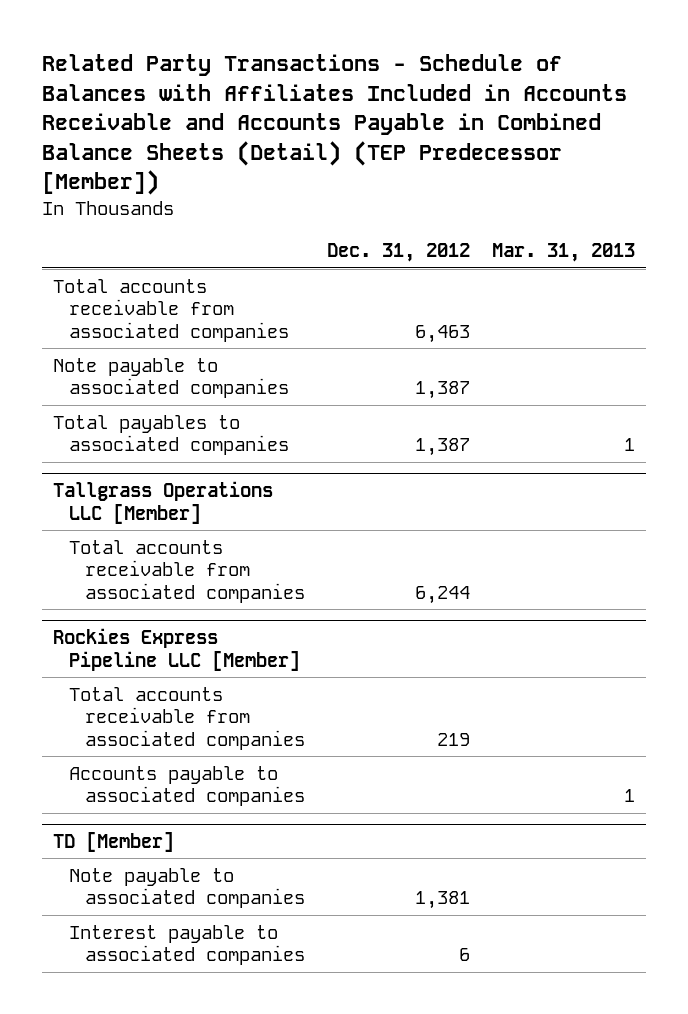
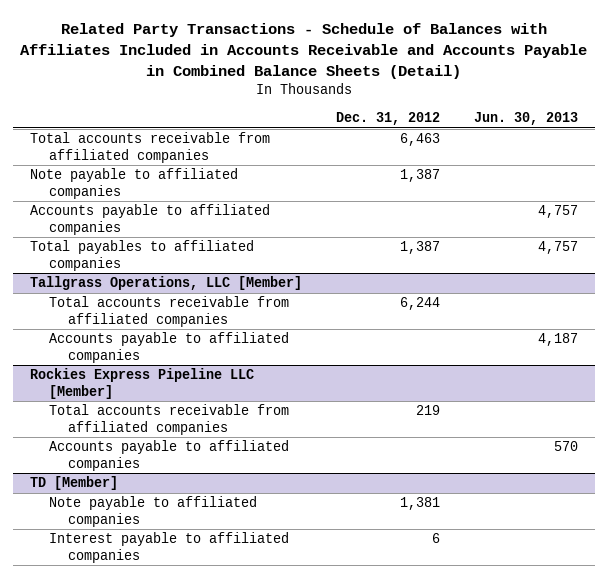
- Related Party Transactions - Schedule of Balances with Affiliates Included in Accounts Receivable and Accounts Payable in Combined Balance Sheets (Detail) (TEP Predecessor [Member])
+ Related Party Transactions - Schedule of Balances with Affiliates Included in Accounts Receivable and Accounts Payable in Combined Balance Sheets (Detail)
- | Dec. 31, 2012 | Mar. 31, 2013
+ | Dec. 31, 2012 | Jun. 30, 2013
- Total accounts receivable from associated companies | 6,463 |
- Note payable to associated companies | 1,387 |
- Total payables to associated companies | 1,387 | 1
- Tallgrass Operations LLC [Member]
- Total accounts receivable from associated companies | 6,244 |
+ Total accounts receivable from affiliated companies | 6,463 |
+ Note payable to affiliated companies | 1,387 |
+ Accounts payable to affiliated companies | | 4,757
+ Total payables to affiliated companies | 1,387 | 4,757
+ Tallgrass Operations, LLC [Member]
+ Total accounts receivable from affiliated companies | 6,244 |
+ Accounts payable to affiliated companies | | 4,187
@ Rockies Express Pipeline LLC [Member]
- Total accounts receivable from associated companies | 219 |
- Accounts payable to associated companies | | 1
+ Total accounts receivable from affiliated companies | 219 |
+ Accounts payable to affiliated companies | | 570
@ TD [Member]
- Note payable to associated companies | 1,381 |
- Interest payable to associated companies | 6 |
+ Note payable to affiliated companies | 1,381 |
+ Interest payable to affiliated companies | 6 |

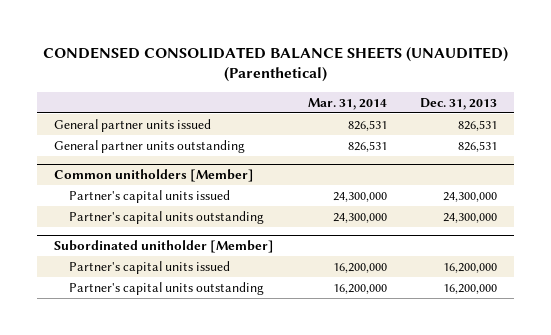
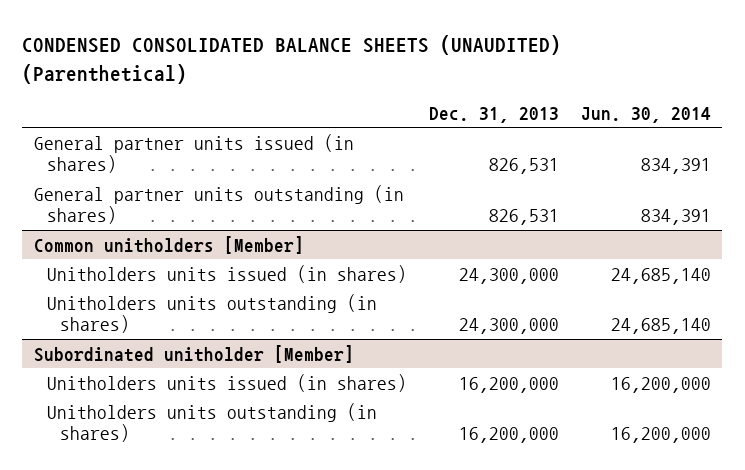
- | Mar. 31, 2014 | Dec. 31, 2013
+ | Dec. 31, 2013 | Jun. 30, 2014
- General partner units issued | 826,531 | 826,531
- General partner units outstanding | 826,531 | 826,531
+ General partner units issued (in shares) | 826,531 | 834,391
+ General partner units outstanding (in shares) | 826,531 | 834,391
@ Common unitholders [Member]
- Partner's capital units issued | 24,300,000 | 24,300,000
- Partner's capital units outstanding | 24,300,000 | 24,300,000
+ Unitholders units issued (in shares) | 24,300,000 | 24,685,140
+ Unitholders units outstanding (in shares) | 24,300,000 | 24,685,140
@ Subordinated unitholder [Member]
- Partner's capital units issued | 16,200,000 | 16,200,000
- Partner's capital units outstanding | 16,200,000 | 16,200,000
+ Unitholders units issued (in shares) | 16,200,000 | 16,200,000
+ Unitholders units outstanding (in shares) | 16,200,000 | 16,200,000

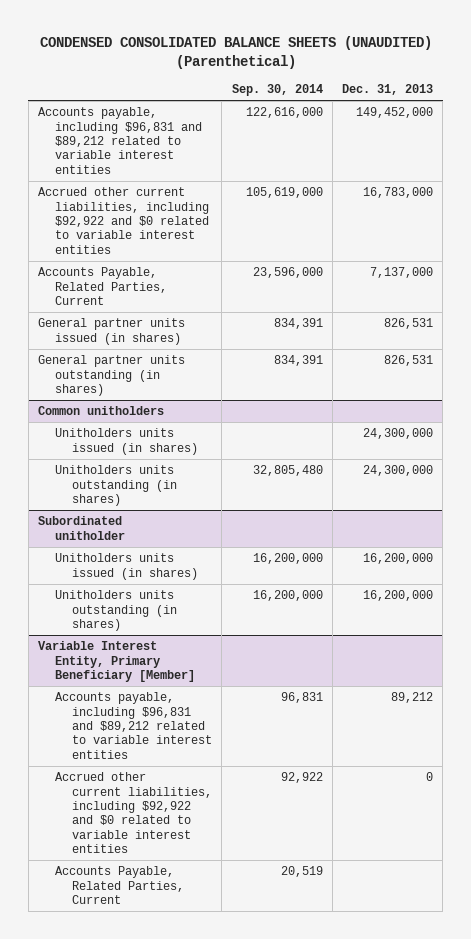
- | Dec. 31, 2013 | Jun. 30, 2014
+ | Sep. 30, 2014 | Dec. 31, 2013
+ Accounts payable, including $96,831 and $89,212 related to variable interest entities | 122,616,000 | 149,452,000
+ Accrued other current liabilities, including $92,922 and $0 related to variable interest entities | 105,619,000 | 16,783,000
+ Accounts Payable, Related Parties, Current | 23,596,000 | 7,137,000
- Common unitholders [Member]
+ Common unitholders
- Subordinated unitholder [Member]
+ Subordinated unitholder
+ Variable Interest Entity, Primary Beneficiary [Member]
+ Accounts payable, including $96,831 and $89,212 related to variable interest entities | 96,831 | 89,212
+ Accrued other current liabilities, including $92,922 and $0 related to variable interest entities | 92,922 | 0
+ Accounts Payable, Related Parties, Current | 20,519 |

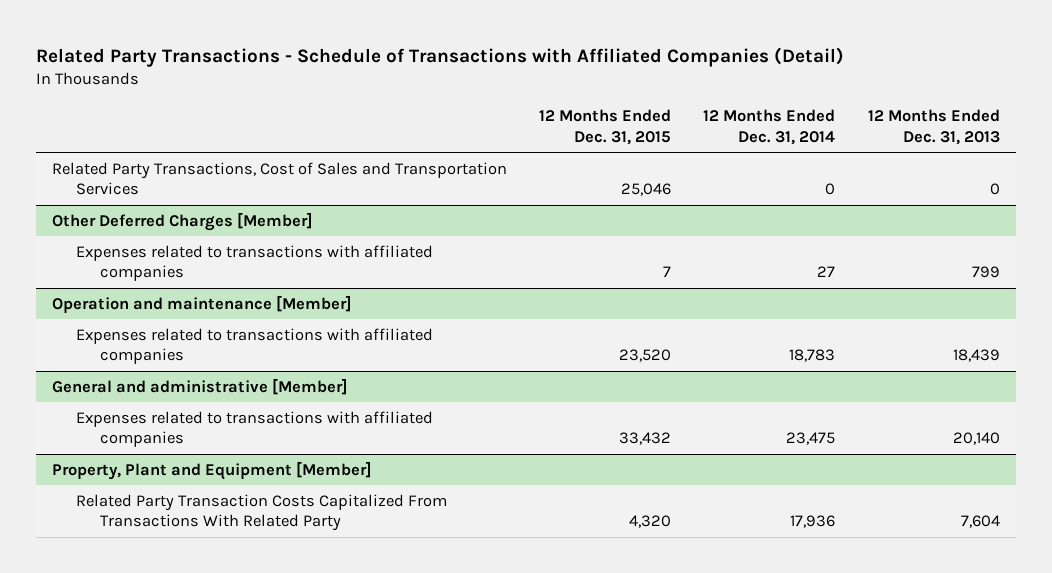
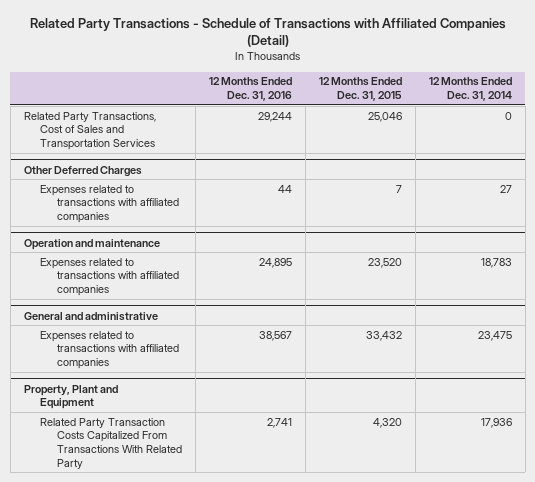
- | 12 Months Ended Dec. 31, 2015 | 12 Months Ended Dec. 31, 2014 | 12 Months Ended Dec. 31, 2013
+ | 12 Months Ended Dec. 31, 2016 | 12 Months Ended Dec. 31, 2015 | 12 Months Ended Dec. 31, 2014
- Other Deferred Charges [Member]
+ Other Deferred Charges
- Operation and maintenance [Member]
+ Operation and maintenance
- General and administrative [Member]
+ General and administrative
- Property, Plant and Equipment [Member]
+ Property, Plant and Equipment

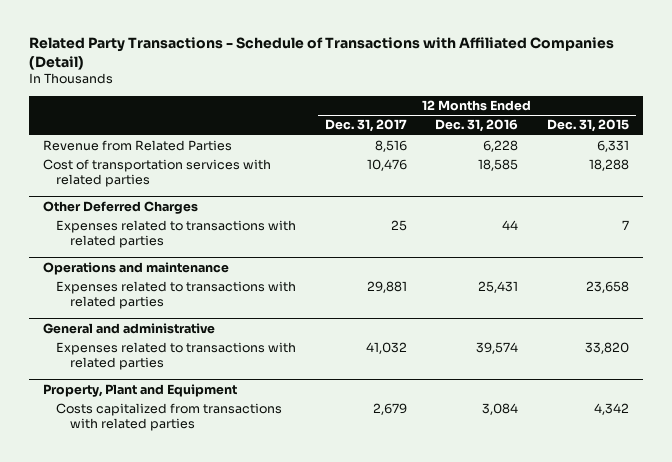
- | 12 Months Ended Dec. 31, 2016 | 12 Months Ended Dec. 31, 2015 | 12 Months Ended Dec. 31, 2014
+ | 12 Months Ended Dec. 31, 2017 | 12 Months Ended Dec. 31, 2016 | 12 Months Ended Dec. 31, 2015
- Related Party Transactions, Cost of Sales and Transportation Services | 29,244 | 25,046 | 0
+ Revenue from Related Parties | 8,516 | 6,228 | 6,331
+ Cost of transportation services with related parties | 10,476 | 18,585 | 18,288
@ Other Deferred Charges
- Expenses related to transactions with affiliated companies | 44 | 7 | 27
- Operation and maintenance
- Expenses related to transactions with affiliated companies | 24,895 | 23,520 | 18,783
@ Other Deferred Charges
+ Expenses related to transactions with related parties | 25 | 44 | 7
+ Operations and maintenance
+ Expenses related to transactions with related parties | 29,881 | 25,431 | 23,658
@ General and administrative
- Expenses related to transactions with affiliated companies | 38,567 | 33,432 | 23,475
+ Expenses related to transactions with related parties | 41,032 | 39,574 | 33,820
@ Property, Plant and Equipment
- Related Party Transaction Costs Capitalized From Transactions With Related Party | 2,741 | 4,320 | 17,936
+ Costs capitalized from transactions with related parties | 2,679 | 3,084 | 4,342

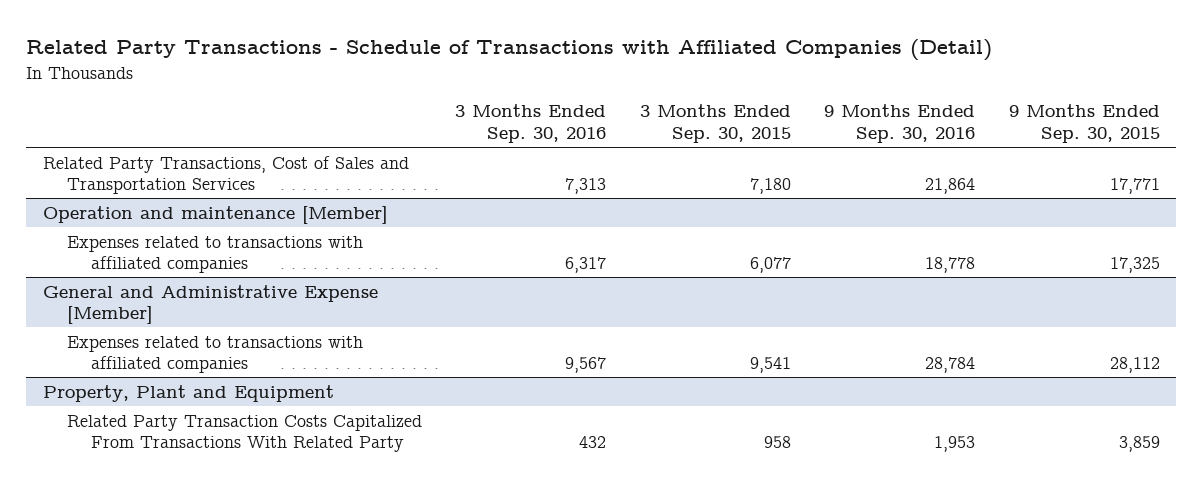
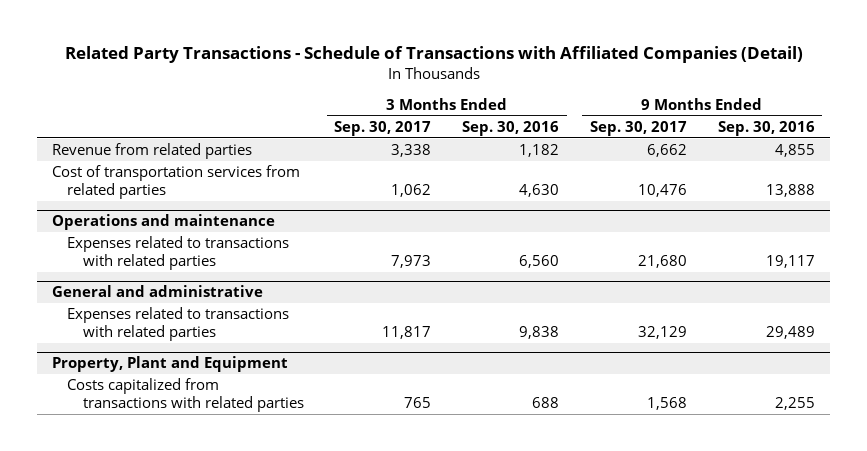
- | 3 Months Ended Sep. 30, 2016 | 3 Months Ended Sep. 30, 2015 | 9 Months Ended Sep. 30, 2016 | 9 Months Ended Sep. 30, 2015
+ | 3 Months Ended Sep. 30, 2017 | 3 Months Ended Sep. 30, 2016 | 9 Months Ended Sep. 30, 2017 | 9 Months Ended Sep. 30, 2016
- Related Party Transactions, Cost of Sales and Transportation Services | 7,313 | 7,180 | 21,864 | 17,771
- Operation and maintenance [Member]
- Expenses related to transactions with affiliated companies | 6,317 | 6,077 | 18,778 | 17,325
- General and Administrative Expense [Member]
- Expenses related to transactions with affiliated companies | 9,567 | 9,541 | 28,784 | 28,112
+ Revenue from related parties | 3,338 | 1,182 | 6,662 | 4,855
+ Cost of transportation services from related parties | 1,062 | 4,630 | 10,476 | 13,888
+ Operations and maintenance
+ Expenses related to transactions with related parties | 7,973 | 6,560 | 21,680 | 19,117
+ General and administrative
+ Expenses related to transactions with related parties | 11,817 | 9,838 | 32,129 | 29,489
@ Property, Plant and Equipment
- Related Party Transaction Costs Capitalized From Transactions With Related Party | 432 | 958 | 1,953 | 3,859
+ Costs capitalized from transactions with related parties | 765 | 688 | 1,568 | 2,255

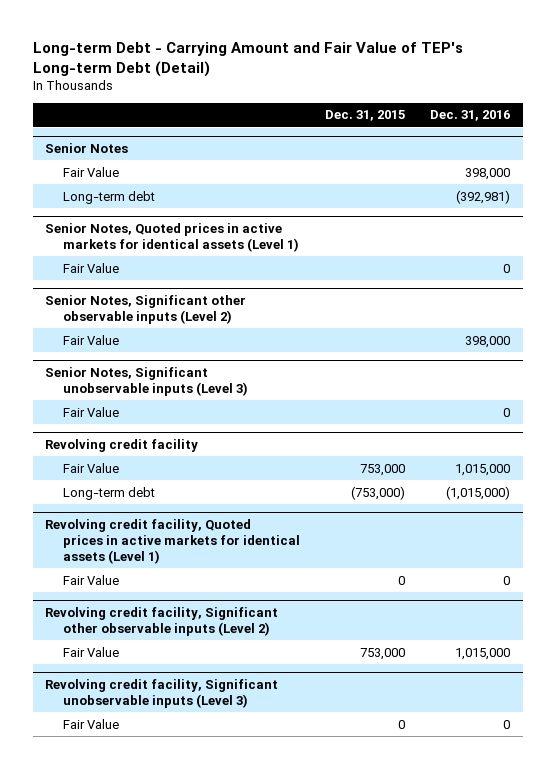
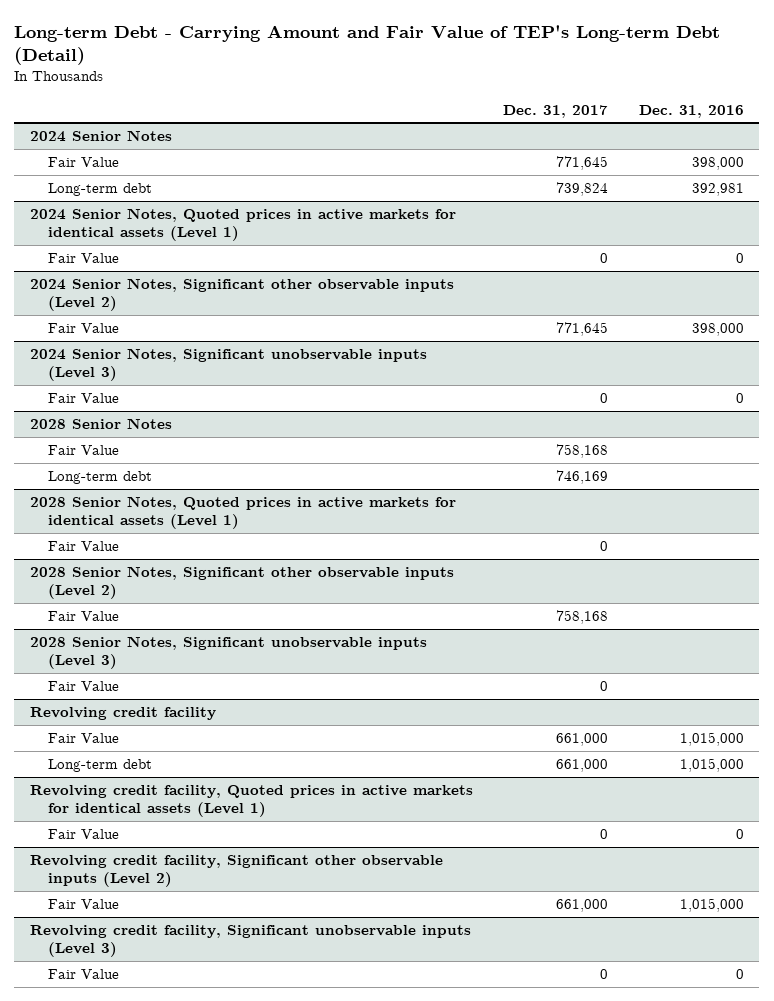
- | Dec. 31, 2015 | Dec. 31, 2016
+ | Dec. 31, 2017 | Dec. 31, 2016
- Senior Notes
+ 2024 Senior Notes
- Long-term debt | | (392,981)
- Senior Notes, Quoted prices in active markets for identical assets (Level 1)
+ Long-term debt | 739,824 | 392,981
+ 2024 Senior Notes, Quoted prices in active markets for identical assets (Level 1)
- Senior Notes, Significant other observable inputs (Level 2)
+ 2024 Senior Notes, Significant other observable inputs (Level 2)
- Senior Notes, Significant unobservable inputs (Level 3)
+ 2024 Senior Notes, Significant unobservable inputs (Level 3)
+ 2028 Senior Notes
+ Fair Value | 758,168 |
+ Long-term debt | 746,169 |
+ 2028 Senior Notes, Quoted prices in active markets for identical assets (Level 1)
+ Fair Value | 0 |
+ 2028 Senior Notes, Significant other observable inputs (Level 2)
+ Fair Value | 758,168 |
+ 2028 Senior Notes, Significant unobservable inputs (Level 3)
+ Fair Value | 0 |
@ Revolving credit facility
- Long-term debt | (753,000) | (1,015,000)
+ Long-term debt | 661,000 | 1,015,000

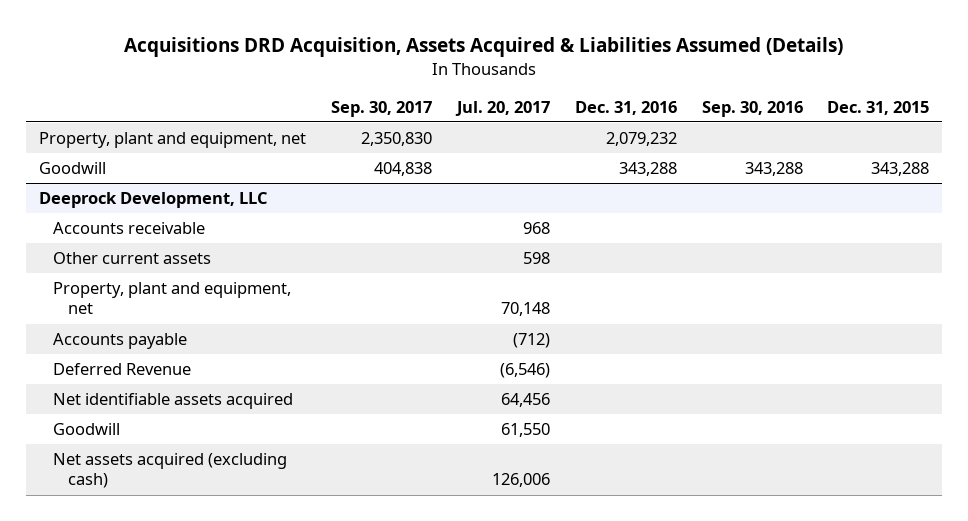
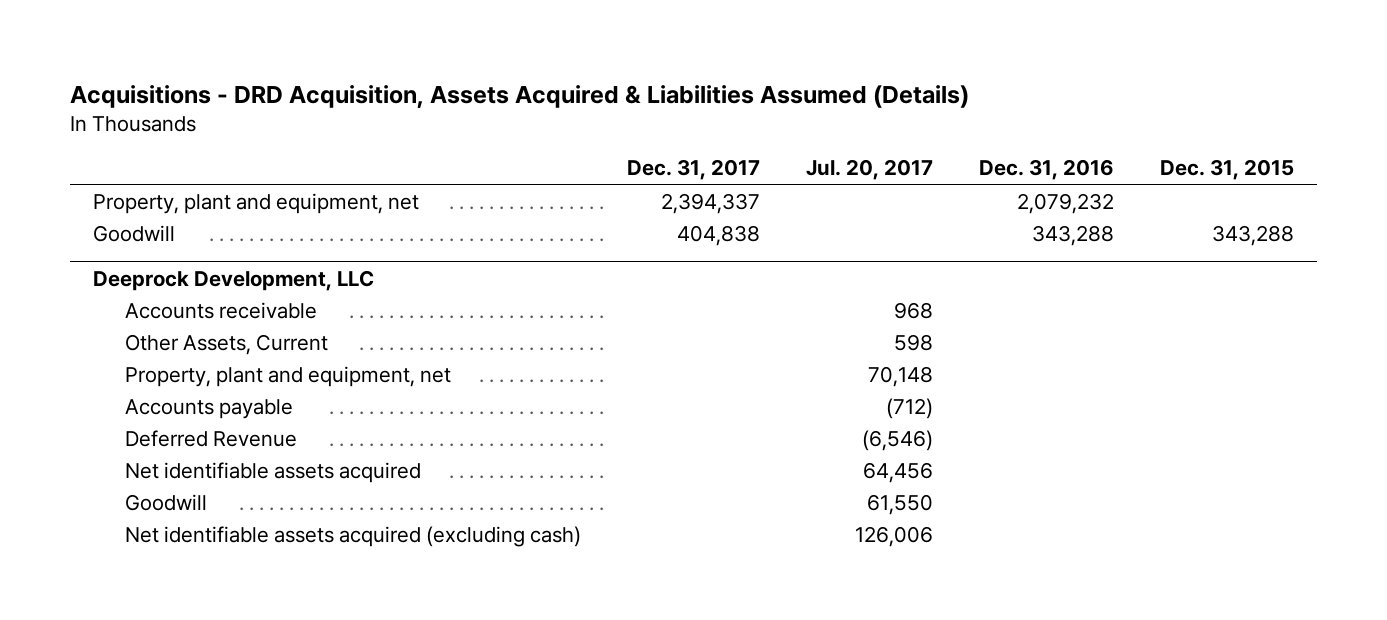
- Acquisitions DRD Acquisition, Assets Acquired & Liabilities Assumed (Details)
+ Acquisitions - DRD Acquisition, Assets Acquired & Liabilities Assumed (Details)
- | Sep. 30, 2017 | Jul. 20, 2017 | Dec. 31, 2016 | Sep. 30, 2016 | Dec. 31, 2015
+ | Dec. 31, 2017 | Jul. 20, 2017 | Dec. 31, 2016 | Dec. 31, 2015
@ Deeprock Development, LLC
- Other current assets | | 598 | | |
+ Other Assets, Current | | 598 | |
- Net assets acquired (excluding cash) | | 126,006 | | |
+ Net identifiable assets acquired (excluding cash) | | 126,006 | |

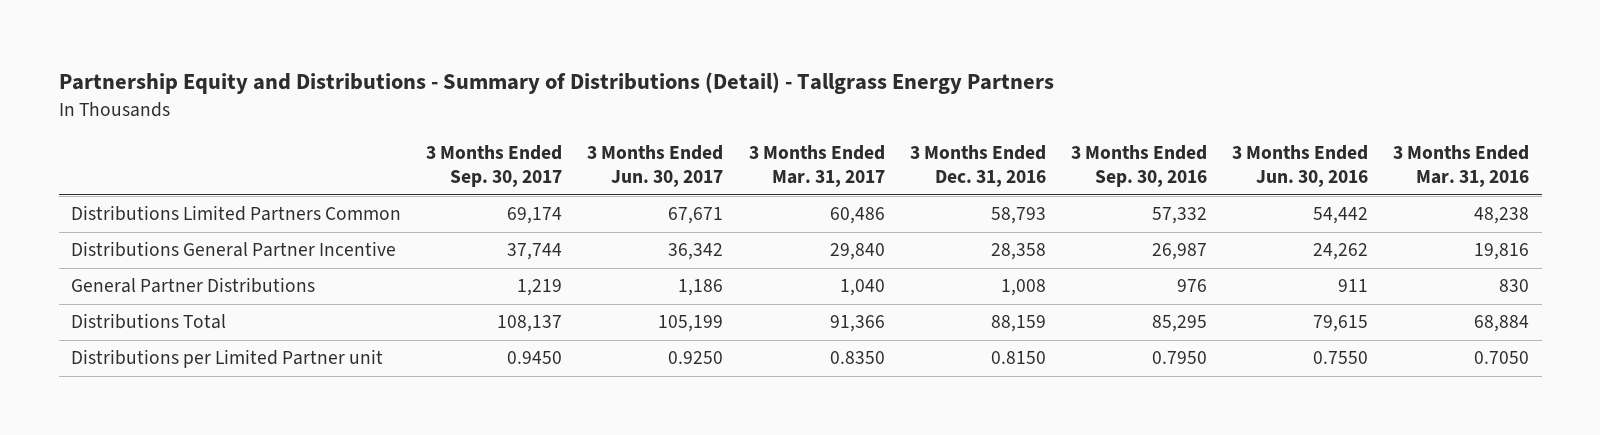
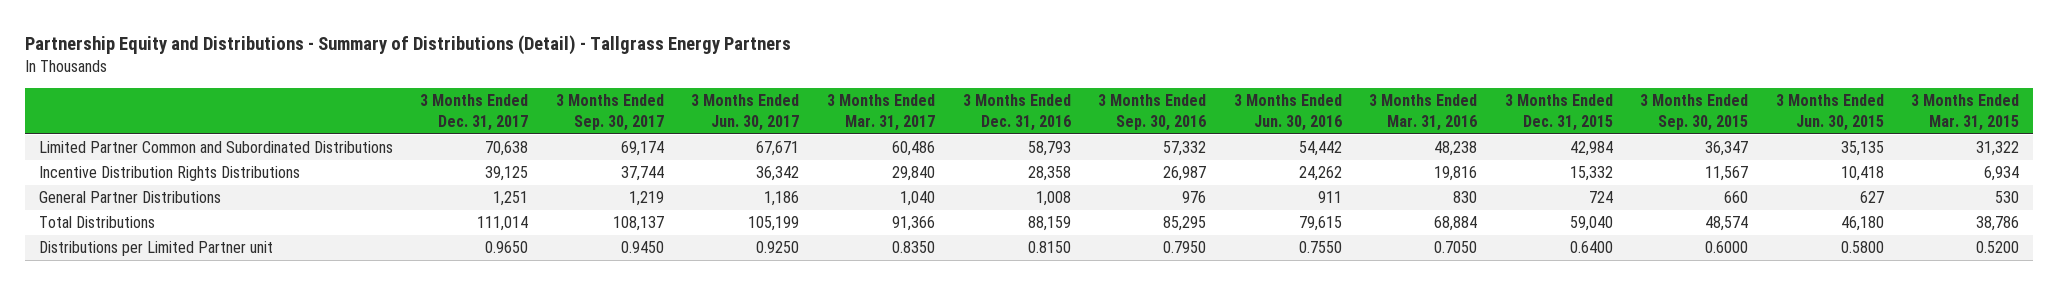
- | 3 Months Ended Sep. 30, 2017 | 3 Months Ended Jun. 30, 2017 | 3 Months Ended Mar. 31, 2017 | 3 Months Ended Dec. 31, 2016 | 3 Months Ended Sep. 30, 2016 | 3 Months Ended Jun. 30, 2016 | 3 Months Ended Mar. 31, 2016
+ | 3 Months Ended Dec. 31, 2017 | 3 Months Ended Sep. 30, 2017 | 3 Months Ended Jun. 30, 2017 | 3 Months Ended Mar. 31, 2017 | 3 Months Ended Dec. 31, 2016 | 3 Months Ended Sep. 30, 2016 | 3 Months Ended Jun. 30, 2016 | 3 Months Ended Mar. 31, 2016 | 3 Months Ended Dec. 31, 2015 | 3 Months Ended Sep. 30, 2015 | 3 Months Ended Jun. 30, 2015 | 3 Months Ended Mar. 31, 2015
- Distributions Limited Partners Common | 69,174 | 67,671 | 60,486 | 58,793 | 57,332 | 54,442 | 48,238
- Distributions General Partner Incentive | 37,744 | 36,342 | 29,840 | 28,358 | 26,987 | 24,262 | 19,816
+ Limited Partner Common and Subordinated Distributions | 70,638 | 69,174 | 67,671 | 60,486 | 58,793 | 57,332 | 54,442 | 48,238 | 42,984 | 36,347 | 35,135 | 31,322
+ Incentive Distribution Rights Distributions | 39,125 | 37,744 | 36,342 | 29,840 | 28,358 | 26,987 | 24,262 | 19,816 | 15,332 | 11,567 | 10,418 | 6,934
- Distributions Total | 108,137 | 105,199 | 91,366 | 88,159 | 85,295 | 79,615 | 68,884
+ Total Distributions | 111,014 | 108,137 | 105,199 | 91,366 | 88,159 | 85,295 | 79,615 | 68,884 | 59,040 | 48,574 | 46,180 | 38,786

